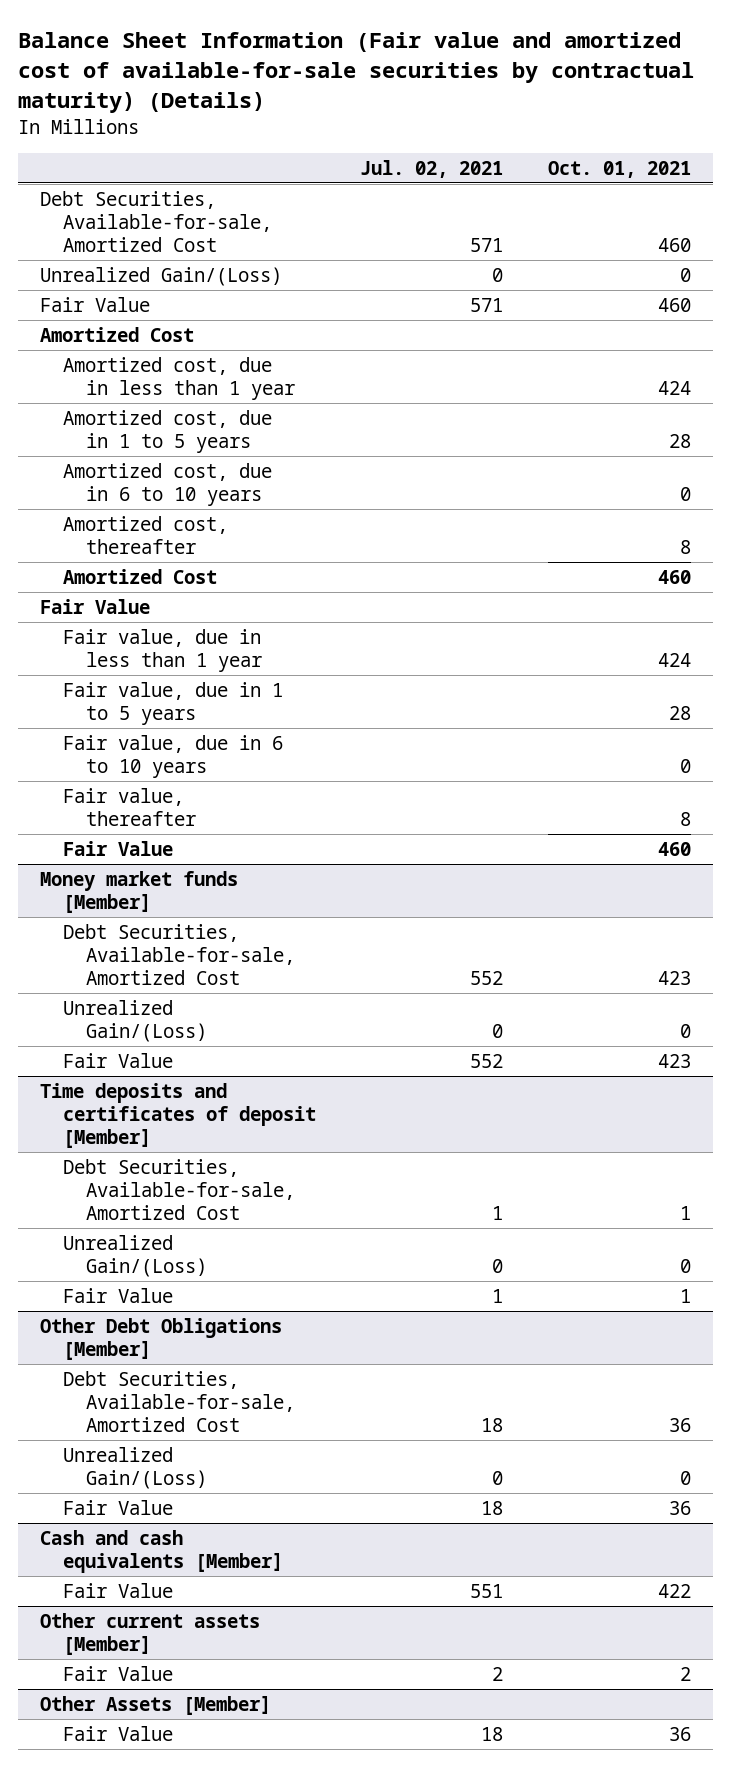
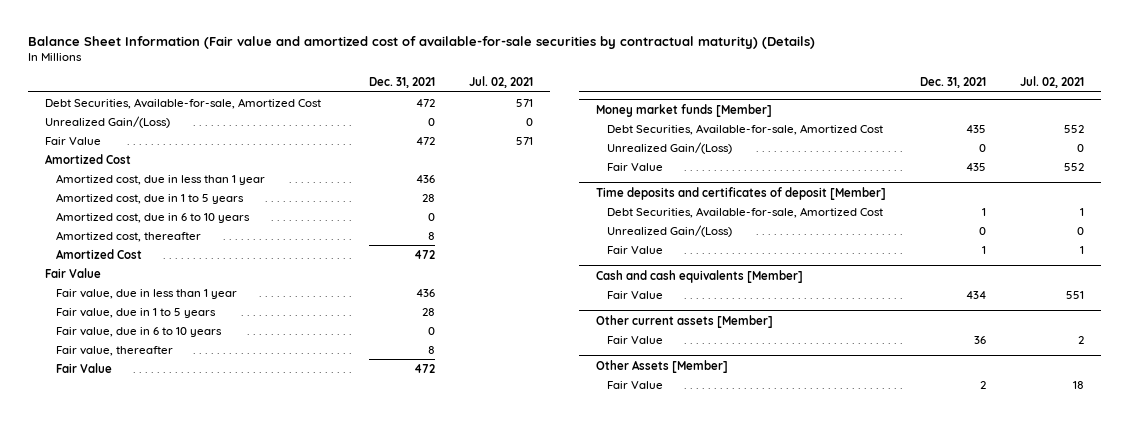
- | Jul. 02, 2021 | Oct. 01, 2021
+ | Dec. 31, 2021 | Jul. 02, 2021
- Other Debt Obligations [Member]
- Debt Securities, Available-for-sale, Amortized Cost | 18 | 36
- Unrealized Gain/(Loss) | 0 | 0
- Fair Value | 18 | 36

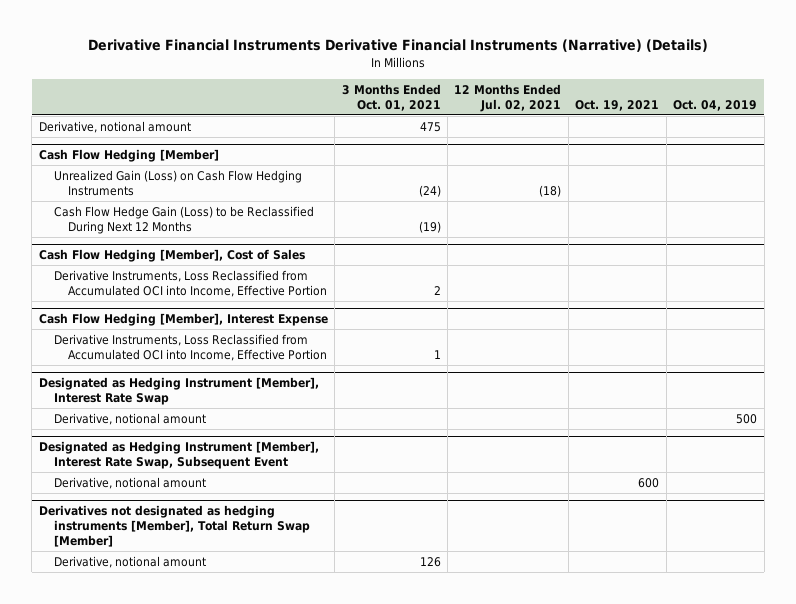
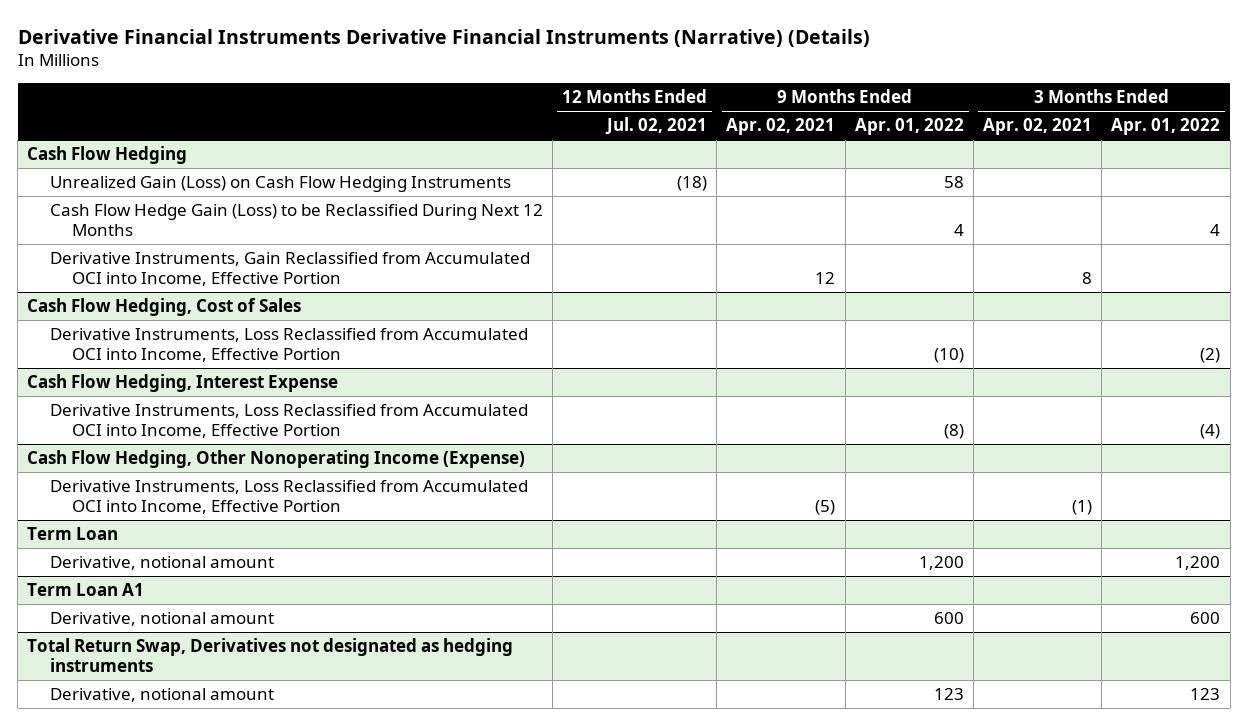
- | 3 Months Ended Oct. 01, 2021 | 12 Months Ended Jul. 02, 2021 | Oct. 19, 2021 | Oct. 04, 2019
+ | 12 Months Ended Jul. 02, 2021 | 9 Months Ended Apr. 02, 2021 | 9 Months Ended Apr. 01, 2022 | 3 Months Ended Apr. 02, 2021 | 3 Months Ended Apr. 01, 2022
- Derivative, notional amount | 475 | | |
- Cash Flow Hedging [Member]
+ Cash Flow Hedging
- Cash Flow Hedging [Member], Cost of Sales
+ Derivative Instruments, Gain Reclassified from Accumulated OCI into Income, Effective Portion | | 12 | | 8 |
+ Cash Flow Hedging, Cost of Sales
- Cash Flow Hedging [Member], Interest Expense
+ Cash Flow Hedging, Interest Expense
- Designated as Hedging Instrument [Member], Interest Rate Swap
- Derivative, notional amount | | | | 500
- Designated as Hedging Instrument [Member], Interest Rate Swap, Subsequent Event
- Derivative, notional amount | | | 600 |
- Derivatives not designated as hedging instruments [Member], Total Return Swap [Member]
+ Cash Flow Hedging, Other Nonoperating Income (Expense)
+ Derivative Instruments, Loss Reclassified from Accumulated OCI into Income, Effective Portion | | (5) | | (1) |
+ Term Loan
+ Derivative, notional amount | | | 1,200 | | 1,200
+ Term Loan A1
+ Derivative, notional amount | | | 600 | | 600
+ Total Return Swap, Derivatives not designated as hedging instruments

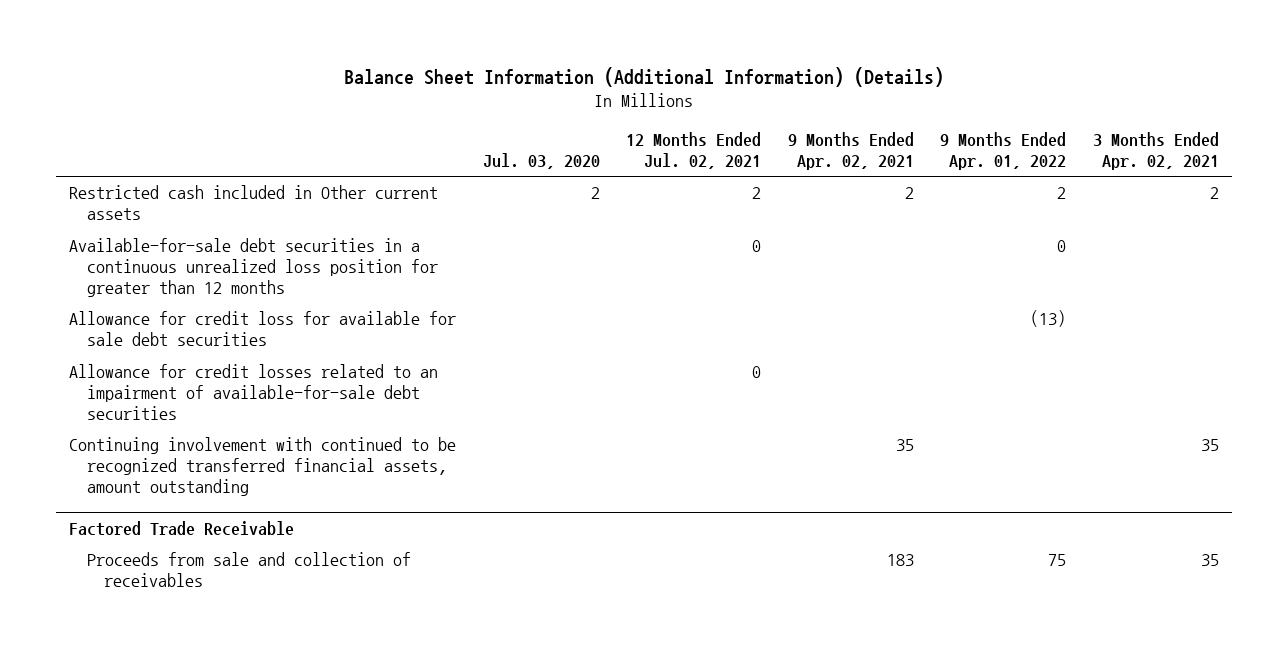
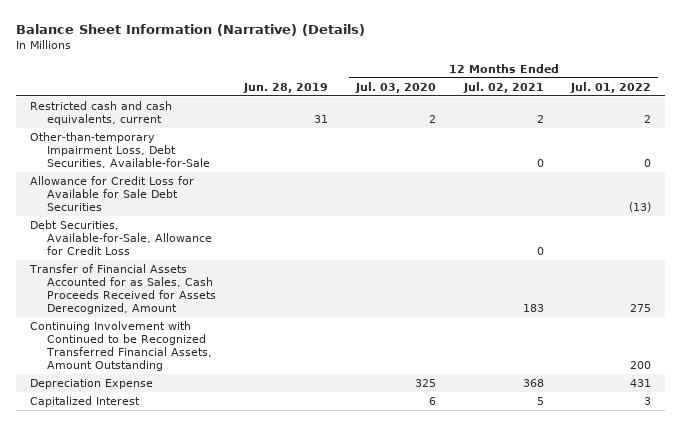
- Balance Sheet Information (Additional Information) (Details)
+ Balance Sheet Information (Narrative) (Details)
- | Jul. 03, 2020 | 12 Months Ended Jul. 02, 2021 | 9 Months Ended Apr. 02, 2021 | 9 Months Ended Apr. 01, 2022 | 3 Months Ended Apr. 02, 2021
+ | Jun. 28, 2019 | 12 Months Ended Jul. 03, 2020 | 12 Months Ended Jul. 02, 2021 | 12 Months Ended Jul. 01, 2022
- Restricted cash included in Other current assets | 2 | 2 | 2 | 2 | 2
- Available-for-sale debt securities in a continuous unrealized loss position for greater than 12 months | | 0 | | 0 |
- Allowance for credit loss for available for sale debt securities | | | | (13) |
- Allowance for credit losses related to an impairment of available-for-sale debt securities | | 0 | | |
- Continuing involvement with continued to be recognized transferred financial assets, amount outstanding | | | 35 | | 35
- Factored Trade Receivable
- Proceeds from sale and collection of receivables | | | 183 | 75 | 35
+ Restricted cash and cash equivalents, current | 31 | 2 | 2 | 2
+ Other-than-temporary Impairment Loss, Debt Securities, Available-for-Sale | | | 0 | 0
+ Allowance for Credit Loss for Available for Sale Debt Securities | | | | (13)
+ Debt Securities, Available-for-Sale, Allowance for Credit Loss | | | 0 |
+ Transfer of Financial Assets Accounted for as Sales, Cash Proceeds Received for Assets Derecognized, Amount | | | 183 | 275
+ Continuing Involvement with Continued to be Recognized Transferred Financial Assets, Amount Outstanding | | | | 200
+ Depreciation Expense | | 325 | 368 | 431
+ Capitalized Interest | | 6 | 5 | 3

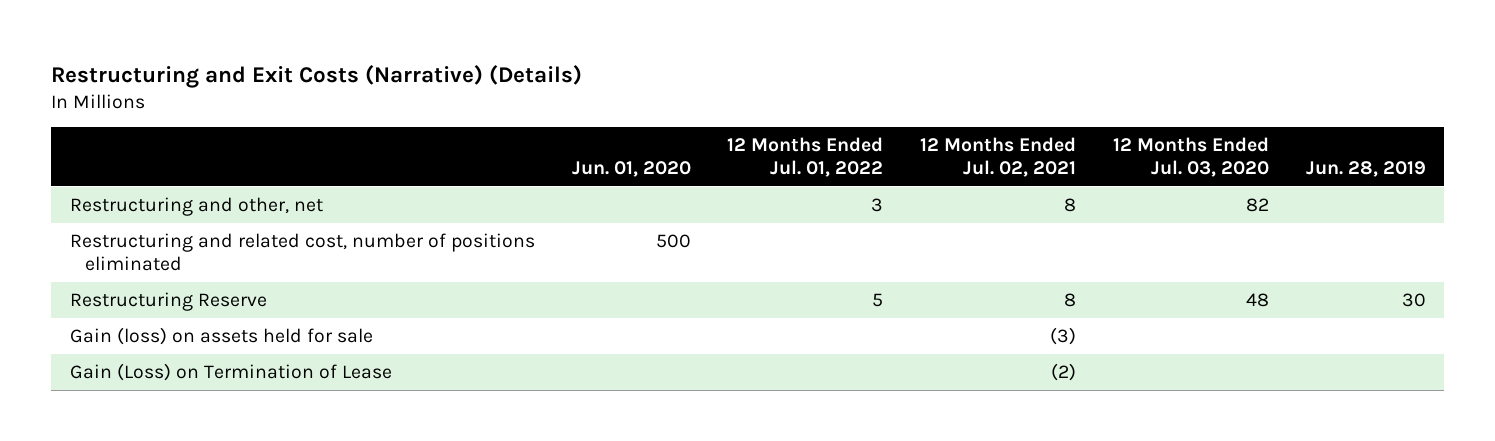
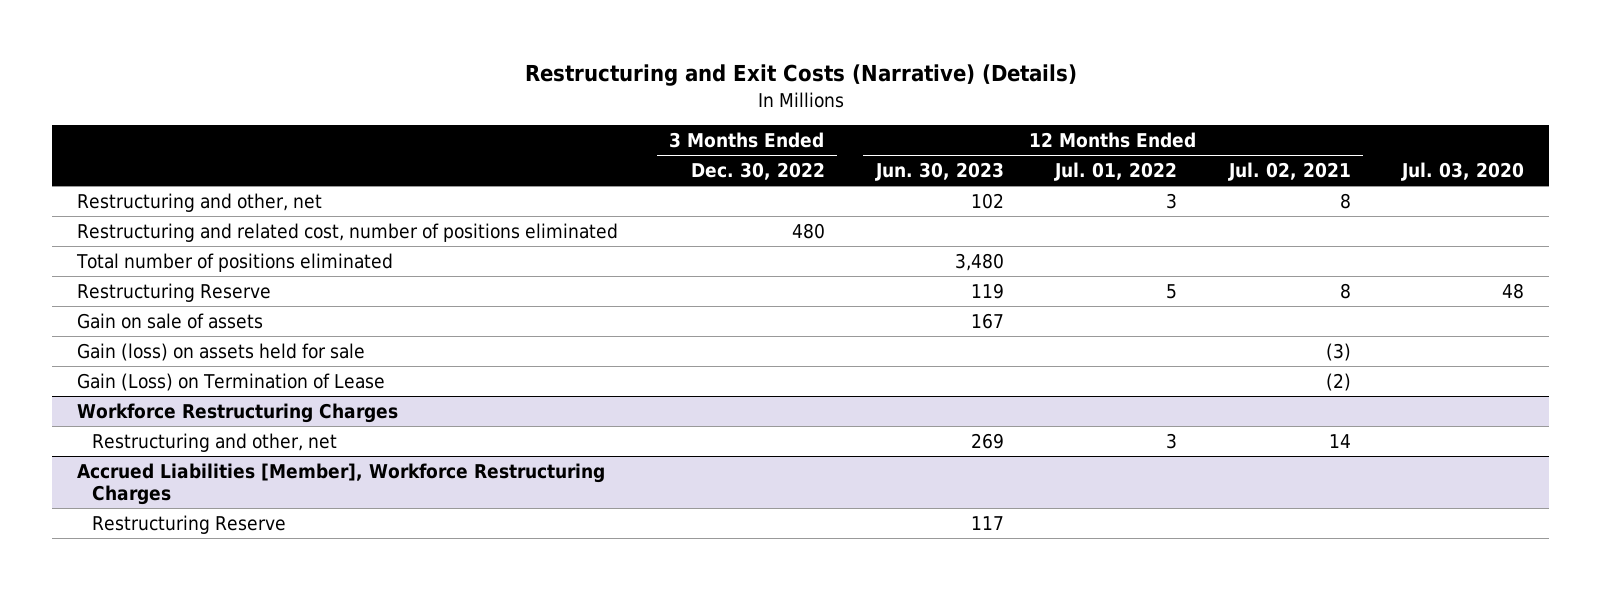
- | Jun. 01, 2020 | 12 Months Ended Jul. 01, 2022 | 12 Months Ended Jul. 02, 2021 | 12 Months Ended Jul. 03, 2020 | Jun. 28, 2019
+ | 3 Months Ended Dec. 30, 2022 | 12 Months Ended Jun. 30, 2023 | 12 Months Ended Jul. 01, 2022 | 12 Months Ended Jul. 02, 2021 | Jul. 03, 2020
+ Total number of positions eliminated | | 3,480 | | |
+ Gain on sale of assets | | 167 | | |
+ Workforce Restructuring Charges
+ Restructuring and other, net | | 269 | 3 | 14 |
+ Accrued Liabilities [Member], Workforce Restructuring Charges
+ Restructuring Reserve | | 117 | | |

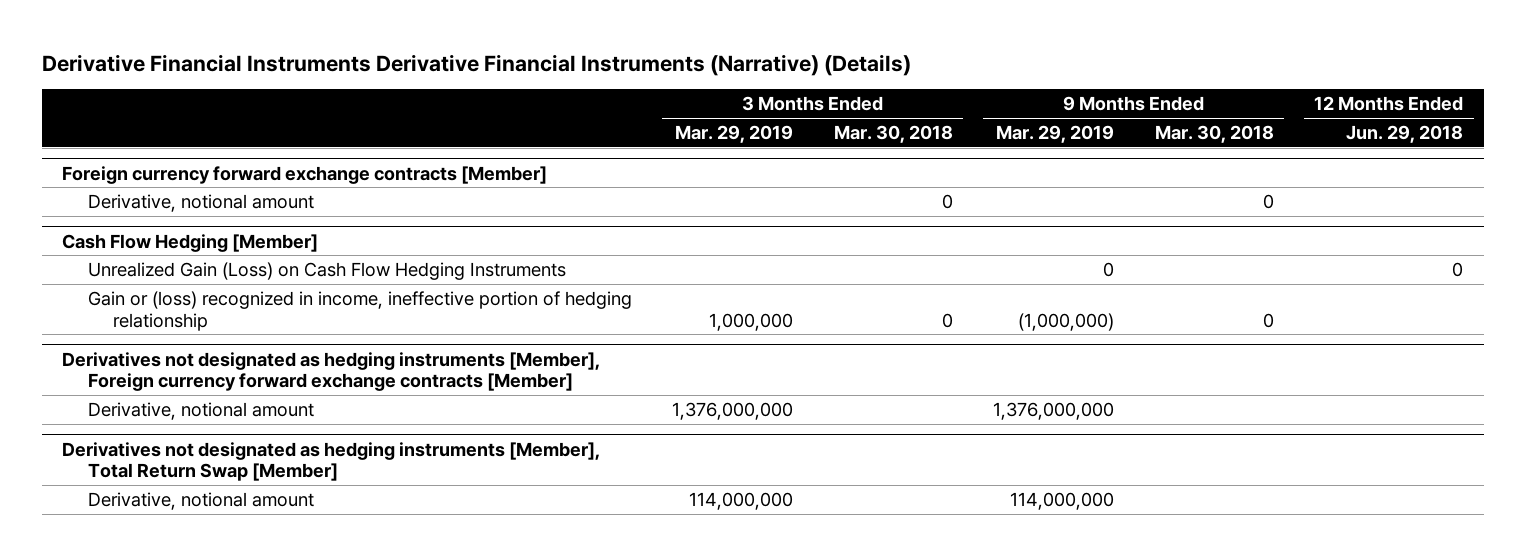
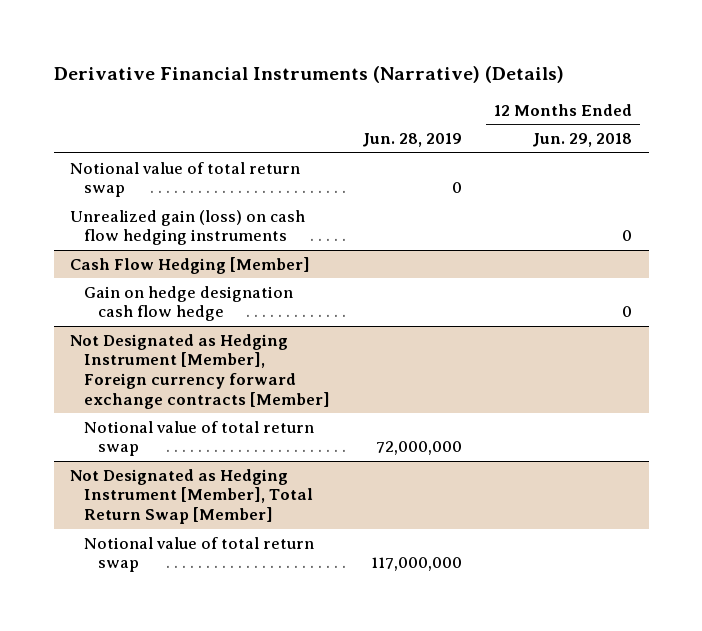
- Derivative Financial Instruments Derivative Financial Instruments (Narrative) (Details)
+ Derivative Financial Instruments (Narrative) (Details)
- | 3 Months Ended Mar. 29, 2019 | 3 Months Ended Mar. 30, 2018 | 9 Months Ended Mar. 29, 2019 | 9 Months Ended Mar. 30, 2018 | 12 Months Ended Jun. 29, 2018
+ | Jun. 28, 2019 | 12 Months Ended Jun. 29, 2018
- Foreign currency forward exchange contracts [Member]
- Derivative, notional amount | | 0 | | 0 |
+ Notional value of total return swap | 0 |
+ Unrealized gain (loss) on cash flow hedging instruments | | 0
@ Cash Flow Hedging [Member]
- Unrealized Gain (Loss) on Cash Flow Hedging Instruments | | | 0 | | 0
- Gain or (loss) recognized in income, ineffective portion of hedging relationship | 1,000,000 | 0 | (1,000,000) | 0 |
- Derivatives not designated as hedging instruments [Member], Foreign currency forward exchange contracts [Member]
- Derivative, notional amount | 1,376,000,000 | | 1,376,000,000 | |
- Derivatives not designated as hedging instruments [Member], Total Return Swap [Member]
- Derivative, notional amount | 114,000,000 | | 114,000,000 | |
@ Cash Flow Hedging [Member]
+ Gain on hedge designation cash flow hedge | | 0
+ Not Designated as Hedging Instrument [Member], Foreign currency forward exchange contracts [Member]
+ Notional value of total return swap | 72,000,000 |
+ Not Designated as Hedging Instrument [Member], Total Return Swap [Member]
+ Notional value of total return swap | 117,000,000 |

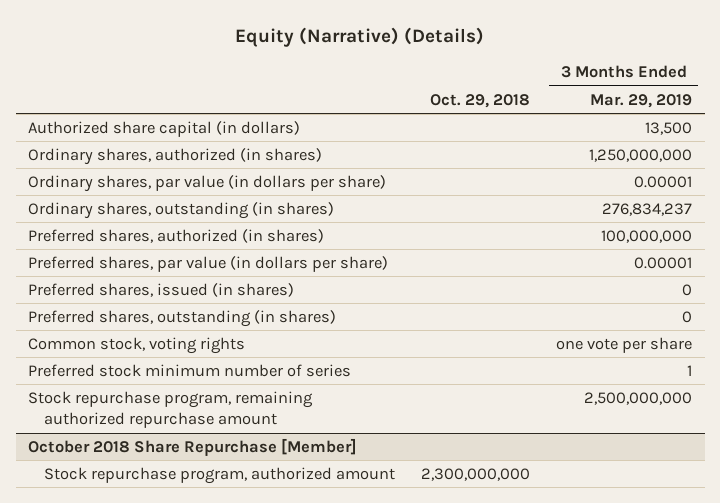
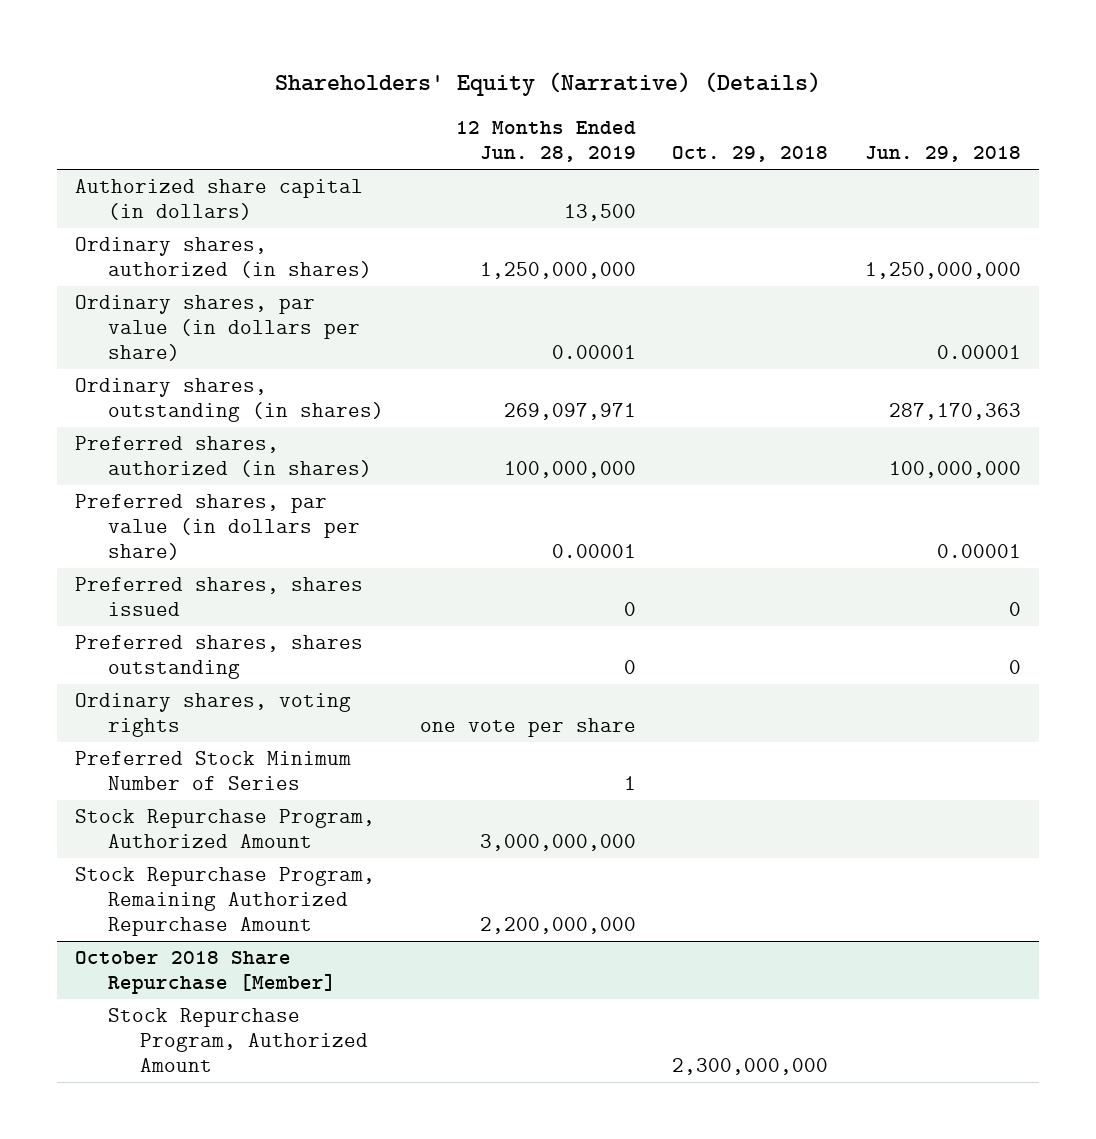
- Equity (Narrative) (Details)
+ Shareholders' Equity (Narrative) (Details)
- | Oct. 29, 2018 | 3 Months Ended Mar. 29, 2019
+ | 12 Months Ended Jun. 28, 2019 | Oct. 29, 2018 | Jun. 29, 2018
- Preferred shares, issued (in shares) | | 0
- Preferred shares, outstanding (in shares) | | 0
- Common stock, voting rights | | one vote per share
- Preferred stock minimum number of series | | 1
- Stock repurchase program, remaining authorized repurchase amount | | 2,500,000,000
+ Preferred shares, shares issued | 0 | | 0
+ Preferred shares, shares outstanding | 0 | | 0
+ Ordinary shares, voting rights | one vote per share | |
+ Preferred Stock Minimum Number of Series | 1 | |
+ Stock Repurchase Program, Authorized Amount | 3,000,000,000 | |
+ Stock Repurchase Program, Remaining Authorized Repurchase Amount | 2,200,000,000 | |
@ October 2018 Share Repurchase [Member]
- Stock repurchase program, authorized amount | 2,300,000,000 |
+ Stock Repurchase Program, Authorized Amount | | 2,300,000,000 |

